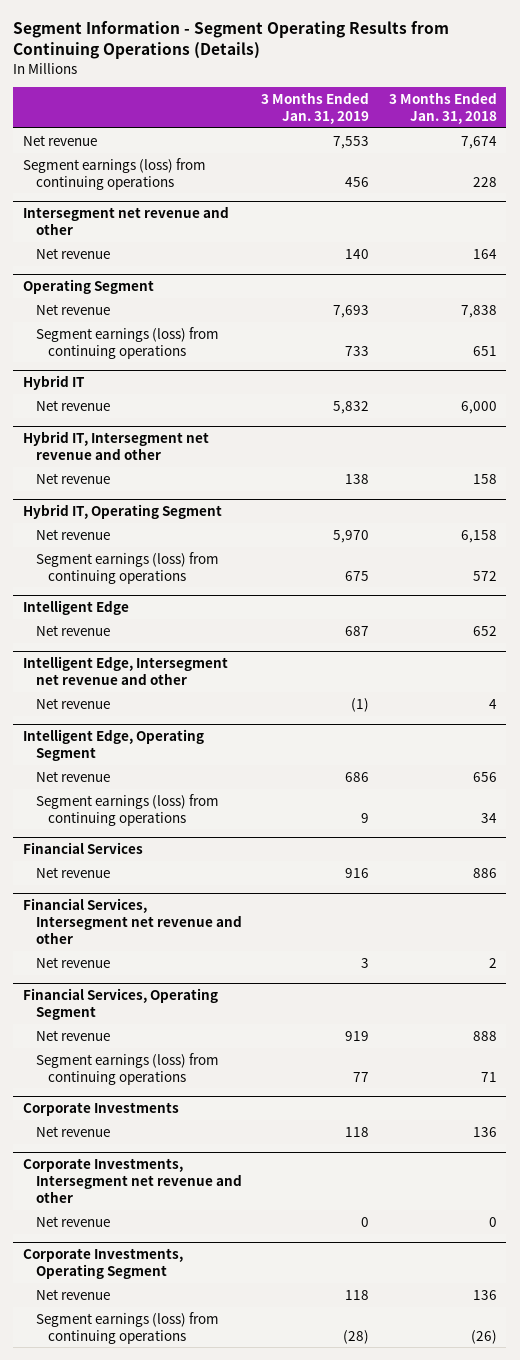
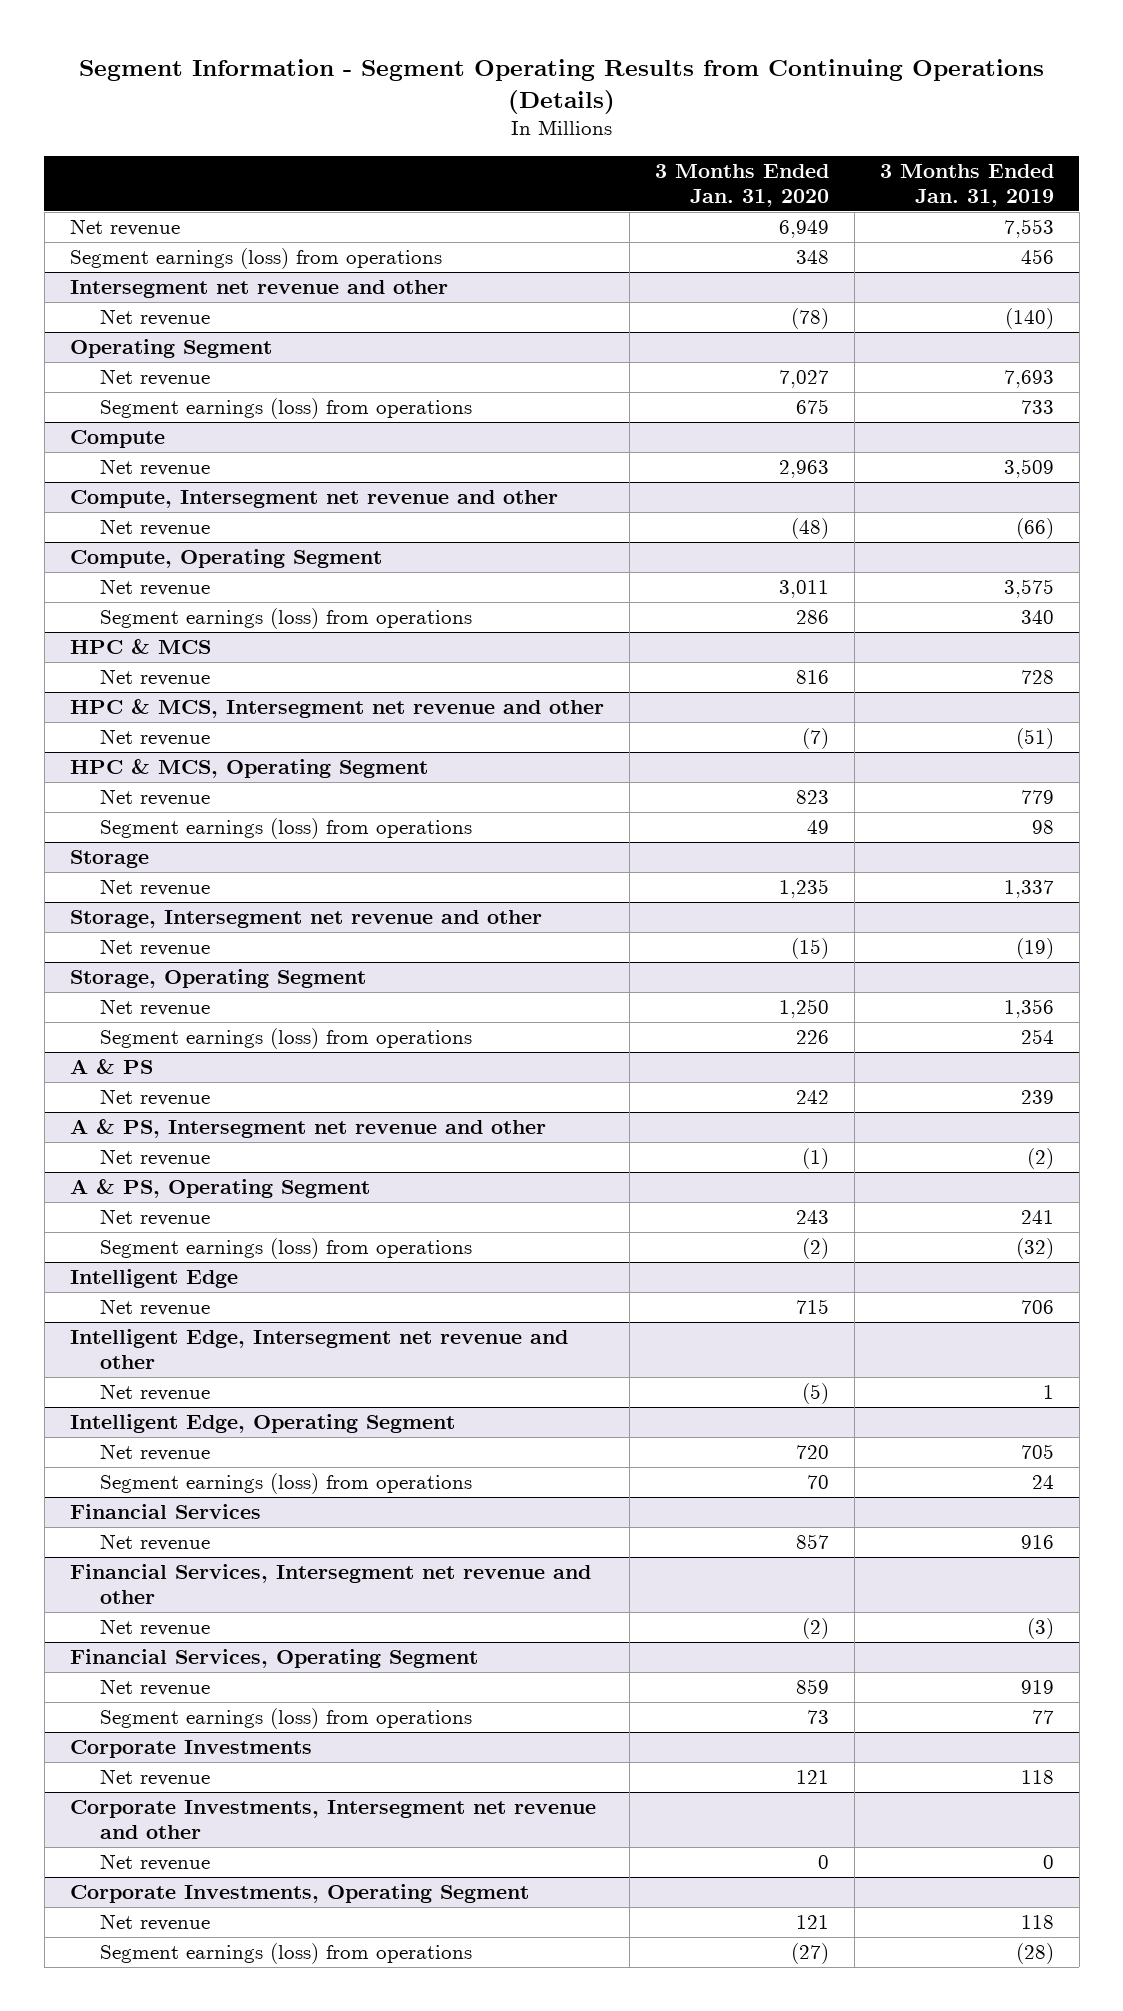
- | 3 Months Ended Jan. 31, 2019 | 3 Months Ended Jan. 31, 2018
+ | 3 Months Ended Jan. 31, 2020 | 3 Months Ended Jan. 31, 2019
- Segment earnings (loss) from continuing operations | 456 | 228
+ Segment earnings (loss) from operations | 348 | 456
@ Intersegment net revenue and other
- Net revenue | 140 | 164
+ Net revenue | (78) | (140)
@ Operating Segment
- Segment earnings (loss) from continuing operations | 733 | 651
- Hybrid IT
- Net revenue | 5,832 | 6,000
- Hybrid IT, Intersegment net revenue and other
- Net revenue | 138 | 158
- Hybrid IT, Operating Segment
- Net revenue | 5,970 | 6,158
- Segment earnings (loss) from continuing operations | 675 | 572
@ Operating Segment
+ Segment earnings (loss) from operations | 675 | 733
+ Compute
+ Net revenue | 2,963 | 3,509
+ Compute, Intersegment net revenue and other
+ Net revenue | (48) | (66)
+ Compute, Operating Segment
+ Net revenue | 3,011 | 3,575
+ Segment earnings (loss) from operations | 286 | 340
+ HPC & MCS
+ Net revenue | 816 | 728
+ HPC & MCS, Intersegment net revenue and other
+ Net revenue | (7) | (51)
+ HPC & MCS, Operating Segment
+ Net revenue | 823 | 779
+ Segment earnings (loss) from operations | 49 | 98
+ Storage
+ Net revenue | 1,235 | 1,337
+ Storage, Intersegment net revenue and other
+ Net revenue | (15) | (19)
+ Storage, Operating Segment
+ Net revenue | 1,250 | 1,356
+ Segment earnings (loss) from operations | 226 | 254
+ A & PS
+ Net revenue | 242 | 239
+ A & PS, Intersegment net revenue and other
+ Net revenue | (1) | (2)
+ A & PS, Operating Segment
+ Net revenue | 243 | 241
+ Segment earnings (loss) from operations | (2) | (32)
@ Intelligent Edge
- Net revenue | 687 | 652
+ Net revenue | 715 | 706
@ Intelligent Edge, Intersegment net revenue and other
- Net revenue | (1) | 4
+ Net revenue | (5) | 1
@ Intelligent Edge, Operating Segment
- Net revenue | 686 | 656
- Segment earnings (loss) from continuing operations | 9 | 34
+ Net revenue | 720 | 705
+ Segment earnings (loss) from operations | 70 | 24
@ Financial Services, Intersegment net revenue and other
- Net revenue | 3 | 2
+ Net revenue | (2) | (3)
@ Financial Services, Operating Segment
- Segment earnings (loss) from continuing operations | 77 | 71
+ Segment earnings (loss) from operations | 73 | 77
@ Corporate Investments, Operating Segment
- Segment earnings (loss) from continuing operations | (28) | (26)
+ Segment earnings (loss) from operations | (27) | (28)

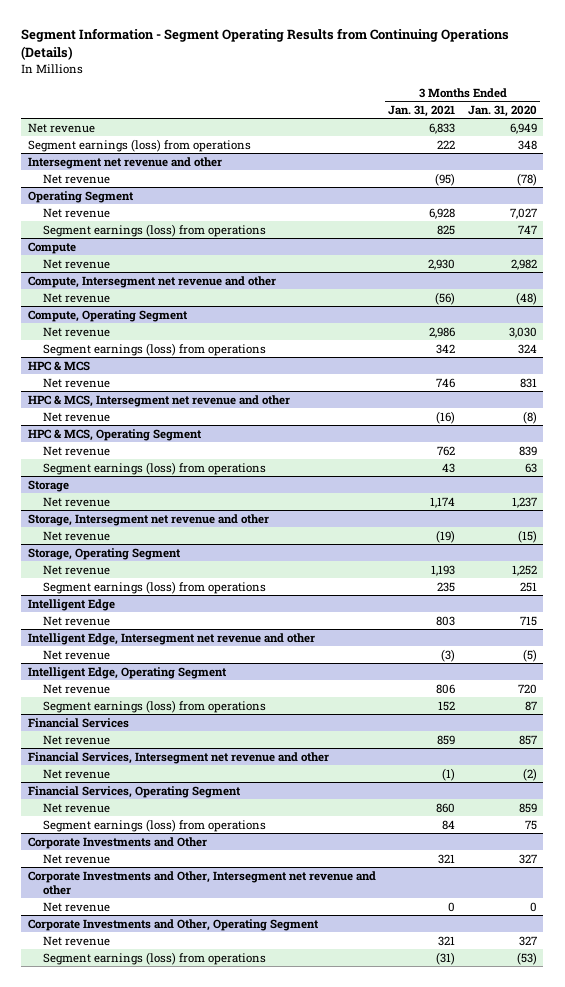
- | 3 Months Ended Jan. 31, 2020 | 3 Months Ended Jan. 31, 2019
+ | 3 Months Ended Jan. 31, 2021 | 3 Months Ended Jan. 31, 2020
@ Operating Segment
- Segment earnings (loss) from operations | 675 | 733
+ Segment earnings (loss) from operations | 825 | 747
@ Compute
- Net revenue | 2,963 | 3,509
+ Net revenue | 2,930 | 2,982
@ Compute, Operating Segment
- Net revenue | 3,011 | 3,575
- Segment earnings (loss) from operations | 286 | 340
+ Net revenue | 2,986 | 3,030
+ Segment earnings (loss) from operations | 342 | 324
@ HPC & MCS
- Net revenue | 816 | 728
+ Net revenue | 746 | 831
@ HPC & MCS, Intersegment net revenue and other
- Net revenue | (7) | (51)
+ Net revenue | (16) | (8)
@ HPC & MCS, Operating Segment
- Net revenue | 823 | 779
- Segment earnings (loss) from operations | 49 | 98
+ Net revenue | 762 | 839
+ Segment earnings (loss) from operations | 43 | 63
@ Storage
- Net revenue | 1,235 | 1,337
+ Net revenue | 1,174 | 1,237
@ Storage, Operating Segment
- Net revenue | 1,250 | 1,356
- Segment earnings (loss) from operations | 226 | 254
- A & PS
- Net revenue | 242 | 239
- A & PS, Intersegment net revenue and other
- Net revenue | (1) | (2)
- A & PS, Operating Segment
- Net revenue | 243 | 241
- Segment earnings (loss) from operations | (2) | (32)
@ Storage, Operating Segment
+ Net revenue | 1,193 | 1,252
+ Segment earnings (loss) from operations | 235 | 251
@ Intelligent Edge, Operating Segment
- Segment earnings (loss) from operations | 70 | 24
+ Segment earnings (loss) from operations | 152 | 87
@ Financial Services, Operating Segment
- Segment earnings (loss) from operations | 73 | 77
- Corporate Investments
- Net revenue | 121 | 118
- Corporate Investments, Intersegment net revenue and other
@ Financial Services, Operating Segment
+ Segment earnings (loss) from operations | 84 | 75
+ Corporate Investments and Other
+ Net revenue | 321 | 327
+ Corporate Investments and Other, Intersegment net revenue and other
- Corporate Investments, Operating Segment
- Net revenue | 121 | 118
- Segment earnings (loss) from operations | (27) | (28)
+ Corporate Investments and Other, Operating Segment
+ Net revenue | 321 | 327
+ Segment earnings (loss) from operations | (31) | (53)

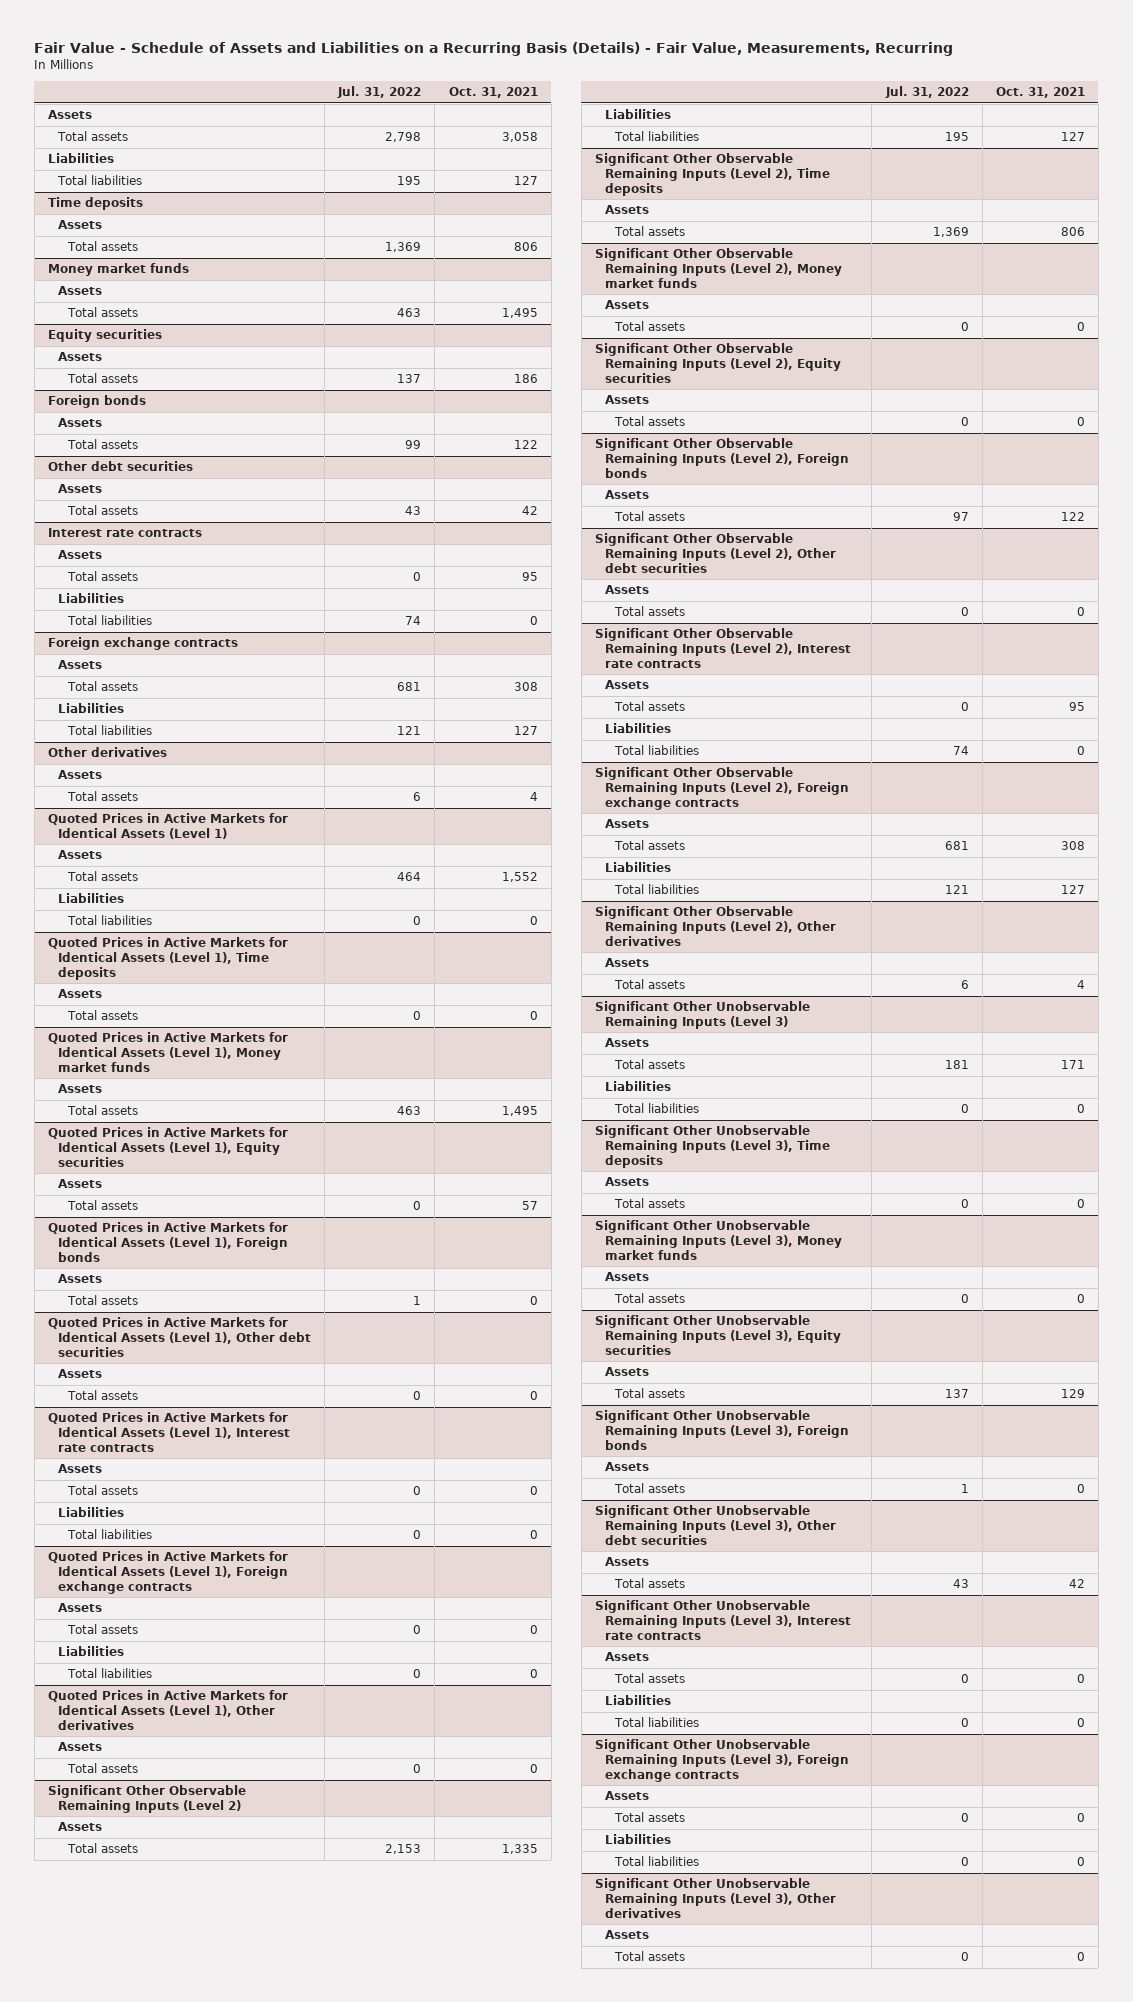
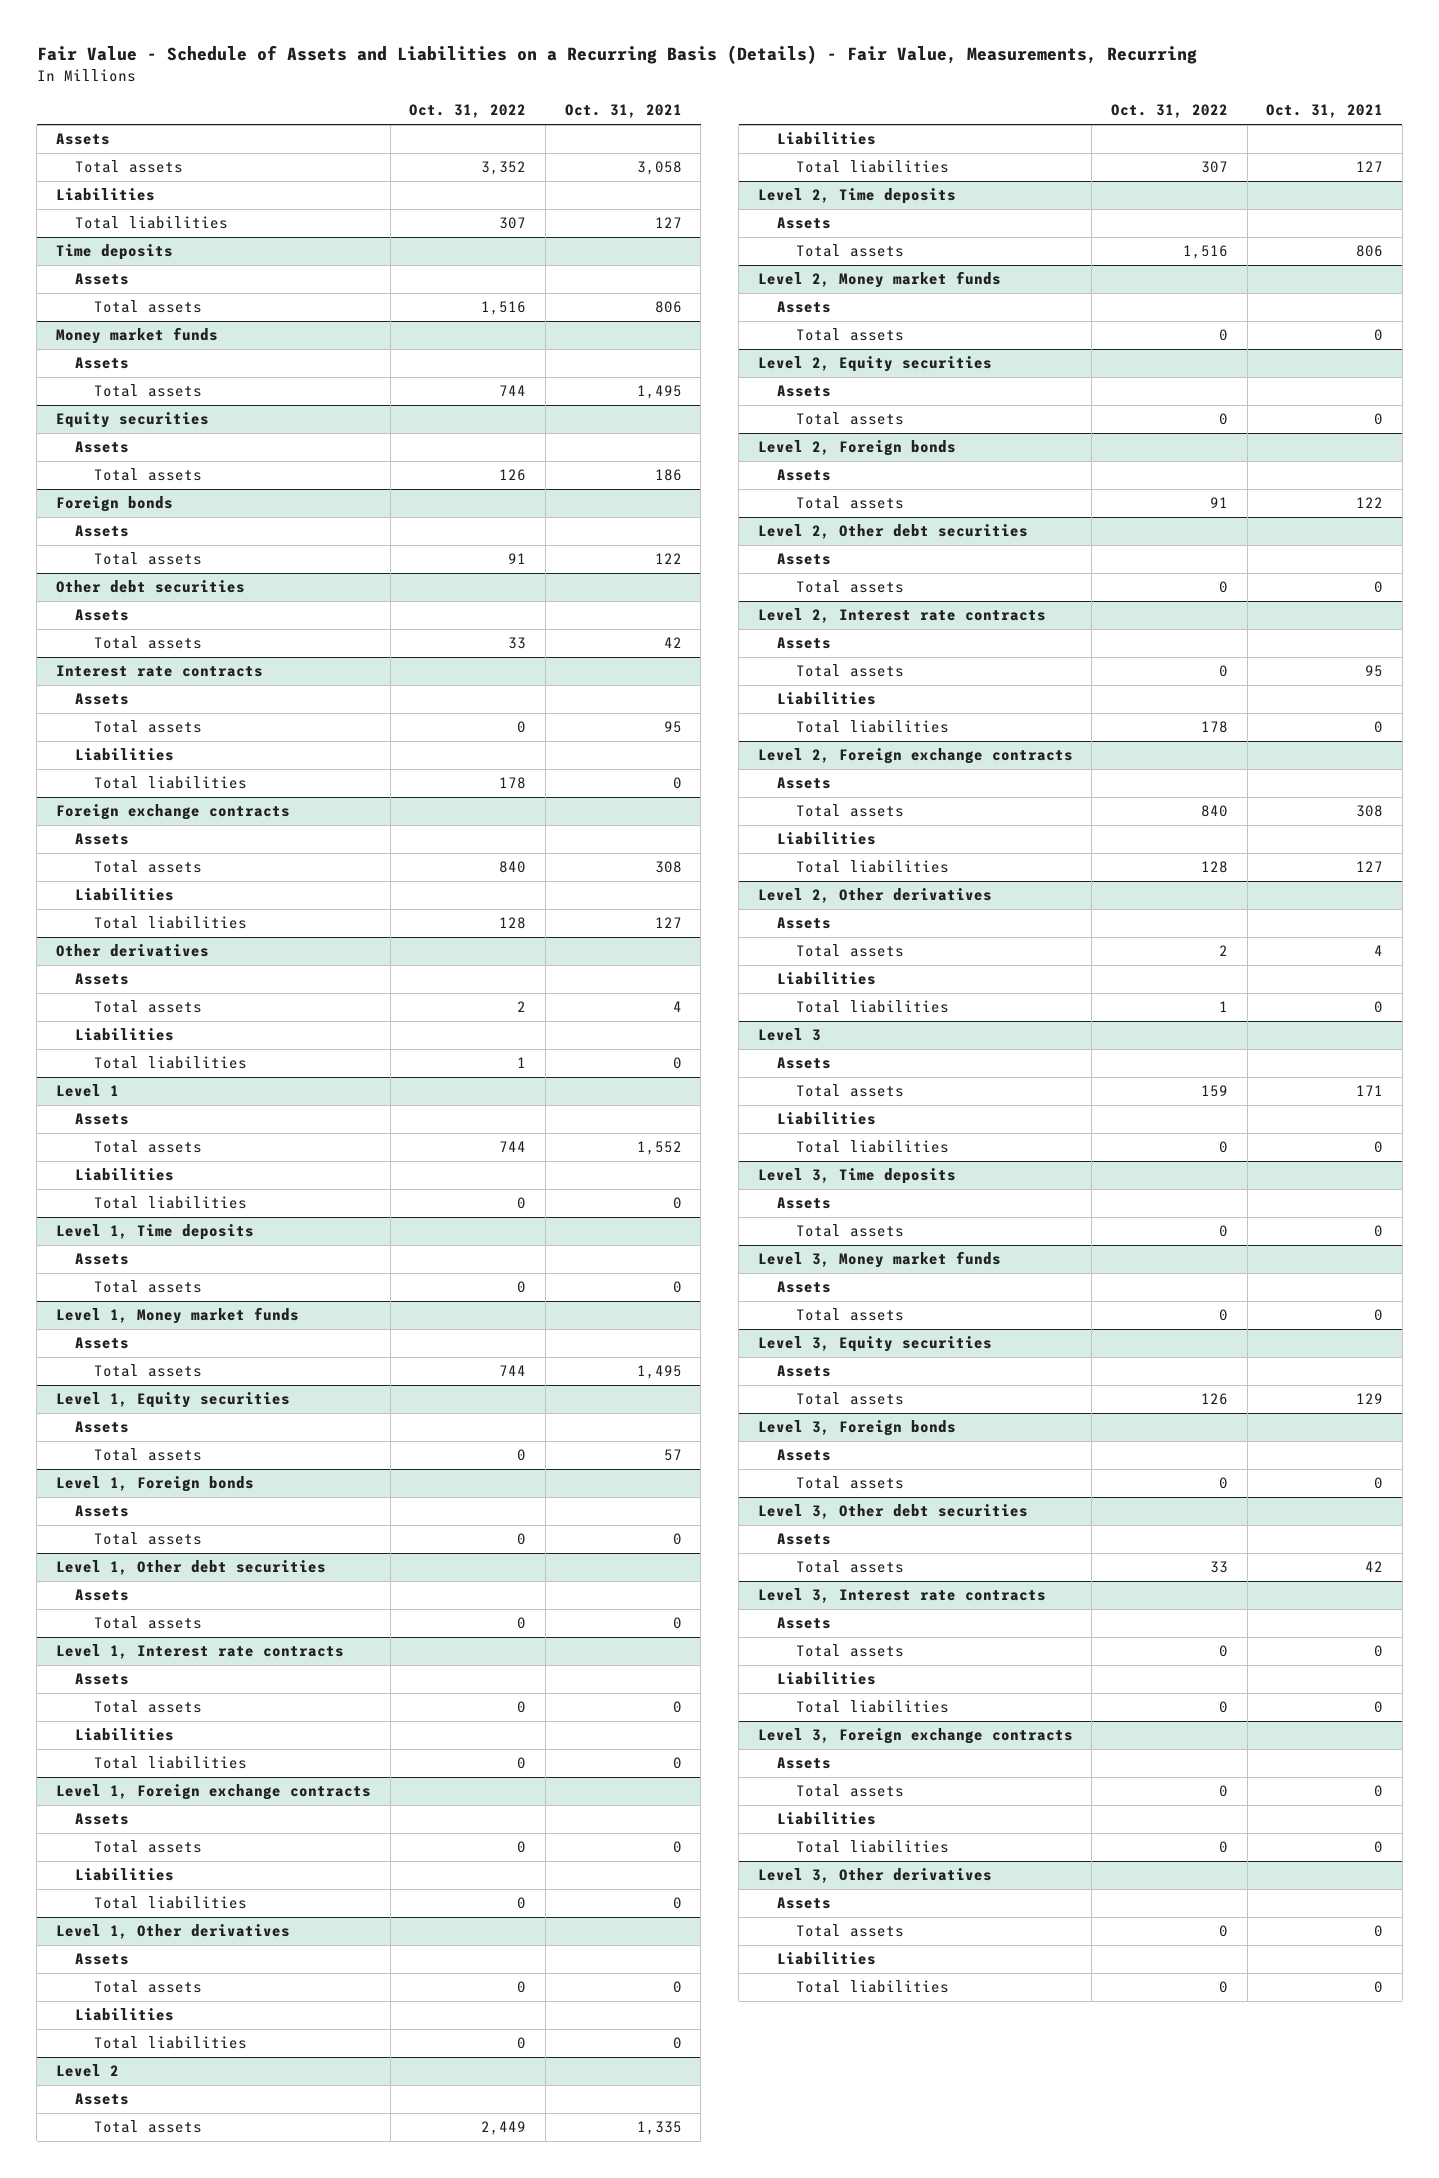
- | Jul. 31, 2022 | Oct. 31, 2021
+ | Oct. 31, 2022 | Oct. 31, 2021
- Quoted Prices in Active Markets for Identical Assets (Level 1)
@ Other derivatives
+ Liabilities
+ Total liabilities | 1 | 0
+ Level 1
- Quoted Prices in Active Markets for Identical Assets (Level 1), Time deposits
+ Level 1, Time deposits
- Quoted Prices in Active Markets for Identical Assets (Level 1), Money market funds
+ Level 1, Money market funds
- Quoted Prices in Active Markets for Identical Assets (Level 1), Equity securities
+ Level 1, Equity securities
- Quoted Prices in Active Markets for Identical Assets (Level 1), Foreign bonds
+ Level 1, Foreign bonds
- Quoted Prices in Active Markets for Identical Assets (Level 1), Other debt securities
+ Level 1, Other debt securities
- Quoted Prices in Active Markets for Identical Assets (Level 1), Interest rate contracts
+ Level 1, Interest rate contracts
- Quoted Prices in Active Markets for Identical Assets (Level 1), Foreign exchange contracts
+ Level 1, Foreign exchange contracts
- Quoted Prices in Active Markets for Identical Assets (Level 1), Other derivatives
+ Level 1, Other derivatives
- Significant Other Observable Remaining Inputs (Level 2)
+ Liabilities
+ Total liabilities | 0 | 0
+ Level 2
- Significant Other Observable Remaining Inputs (Level 2), Time deposits
+ Level 2, Time deposits
- Significant Other Observable Remaining Inputs (Level 2), Money market funds
+ Level 2, Money market funds
- Significant Other Observable Remaining Inputs (Level 2), Equity securities
+ Level 2, Equity securities
- Significant Other Observable Remaining Inputs (Level 2), Foreign bonds
+ Level 2, Foreign bonds
- Significant Other Observable Remaining Inputs (Level 2), Other debt securities
+ Level 2, Other debt securities
- Significant Other Observable Remaining Inputs (Level 2), Interest rate contracts
+ Level 2, Interest rate contracts
- Significant Other Observable Remaining Inputs (Level 2), Foreign exchange contracts
+ Level 2, Foreign exchange contracts
- Significant Other Observable Remaining Inputs (Level 2), Other derivatives
+ Level 2, Other derivatives
- Significant Other Unobservable Remaining Inputs (Level 3)
+ Liabilities
+ Total liabilities | 1 | 0
+ Level 3
- Significant Other Unobservable Remaining Inputs (Level 3), Time deposits
+ Level 3, Time deposits
- Significant Other Unobservable Remaining Inputs (Level 3), Money market funds
+ Level 3, Money market funds
- Significant Other Unobservable Remaining Inputs (Level 3), Equity securities
+ Level 3, Equity securities
- Significant Other Unobservable Remaining Inputs (Level 3), Foreign bonds
+ Level 3, Foreign bonds
- Significant Other Unobservable Remaining Inputs (Level 3), Other debt securities
+ Level 3, Other debt securities
- Significant Other Unobservable Remaining Inputs (Level 3), Interest rate contracts
+ Level 3, Interest rate contracts
- Significant Other Unobservable Remaining Inputs (Level 3), Foreign exchange contracts
+ Level 3, Foreign exchange contracts
- Significant Other Unobservable Remaining Inputs (Level 3), Other derivatives
+ Level 3, Other derivatives
+ Liabilities
+ Total liabilities | 0 | 0

